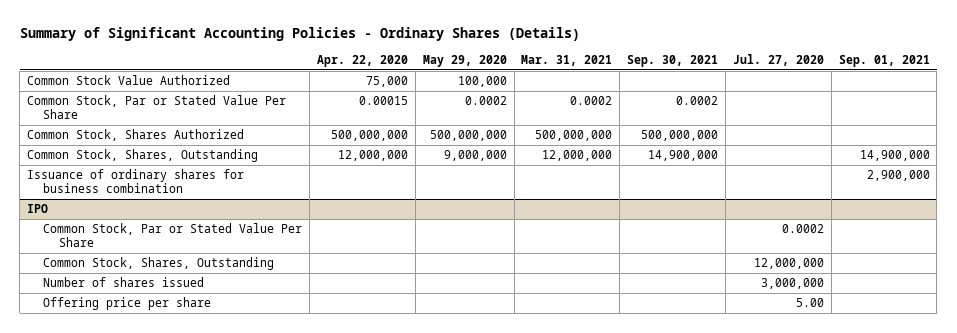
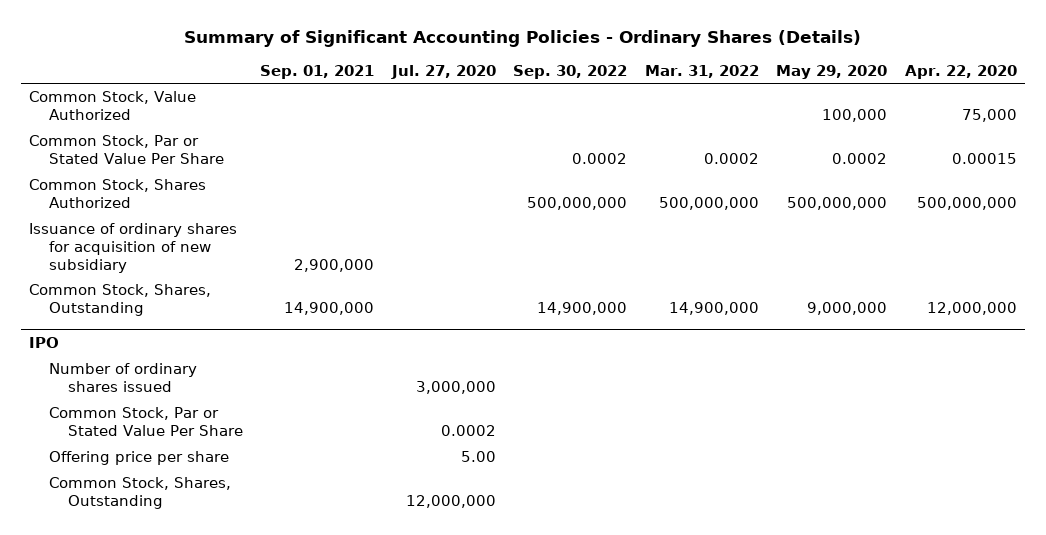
- | Apr. 22, 2020 | May 29, 2020 | Mar. 31, 2021 | Sep. 30, 2021 | Jul. 27, 2020 | Sep. 01, 2021
+ | Sep. 01, 2021 | Jul. 27, 2020 | Sep. 30, 2022 | Mar. 31, 2022 | May 29, 2020 | Apr. 22, 2020
- Common Stock Value Authorized | 75,000 | 100,000 | | | |
+ Common Stock, Value Authorized | | | | | 100,000 | 75,000
+ Issuance of ordinary shares for acquisition of new subsidiary | 2,900,000 | | | | |
- Issuance of ordinary shares for business combination | | | | | | 2,900,000
@ IPO
+ Number of ordinary shares issued | | 3,000,000 | | | |
- Number of shares issued | | | | | 3,000,000 |
moved down: Common Stock, Shares, Outstanding | | 12,000,000 | | | |

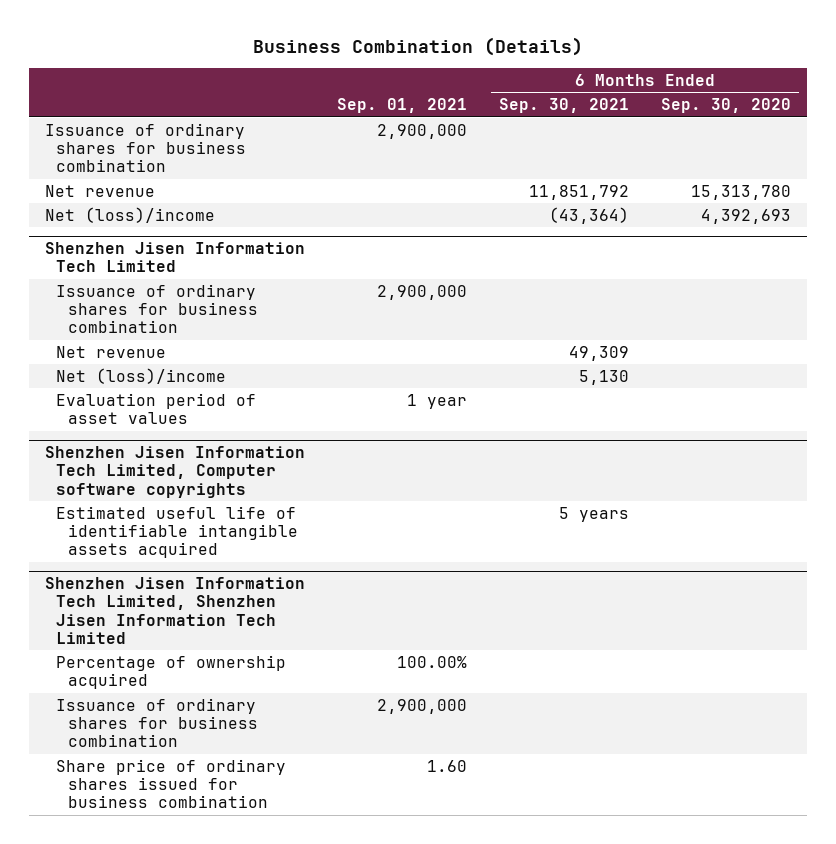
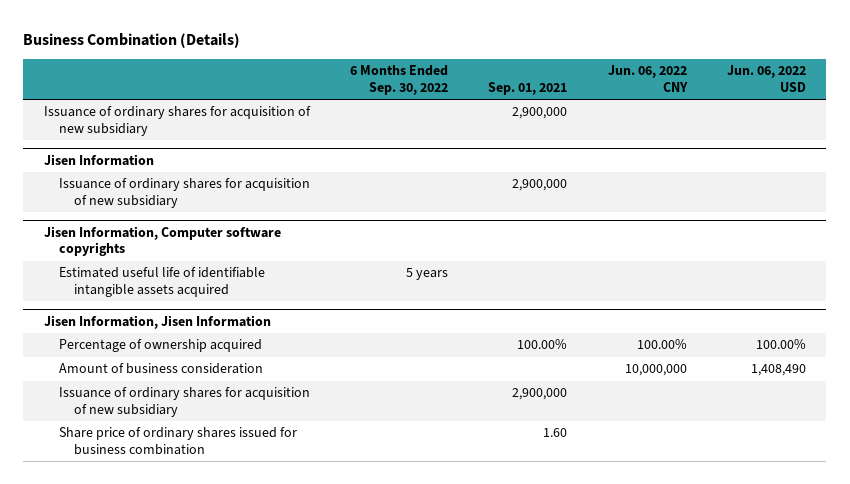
- | Sep. 01, 2021 | 6 Months Ended Sep. 30, 2021 | 6 Months Ended Sep. 30, 2020
+ | 6 Months Ended Sep. 30, 2022 | Sep. 01, 2021 | Jun. 06, 2022 CNY | Jun. 06, 2022 USD
- Issuance of ordinary shares for business combination | 2,900,000 | |
- Net revenue | | 11,851,792 | 15,313,780
- Net (loss)/income | | (43,364) | 4,392,693
- Shenzhen Jisen Information Tech Limited
- Issuance of ordinary shares for business combination | 2,900,000 | |
- Net revenue | | 49,309 |
- Net (loss)/income | | 5,130 |
- Evaluation period of asset values | 1 year | |
- Shenzhen Jisen Information Tech Limited, Computer software copyrights
+ Issuance of ordinary shares for acquisition of new subsidiary | | 2,900,000 | |
+ Jisen Information
+ Issuance of ordinary shares for acquisition of new subsidiary | | 2,900,000 | |
+ Jisen Information, Computer software copyrights
- Shenzhen Jisen Information Tech Limited, Shenzhen Jisen Information Tech Limited
+ Jisen Information, Jisen Information
- Issuance of ordinary shares for business combination | 2,900,000 | |
+ Amount of business consideration | | | 10,000,000 | 1,408,490
+ Issuance of ordinary shares for acquisition of new subsidiary | | 2,900,000 | |

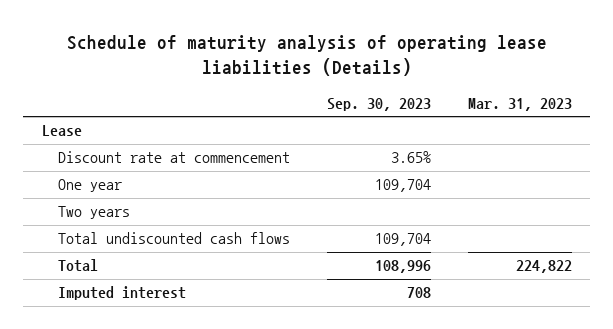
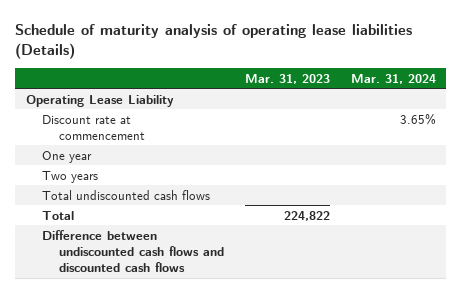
- | Sep. 30, 2023 | Mar. 31, 2023
+ | Mar. 31, 2023 | Mar. 31, 2024
- Lease
+ Operating Lease Liability
- Imputed interest | 708 |
+ Difference between undiscounted cash flows and discounted cash flows

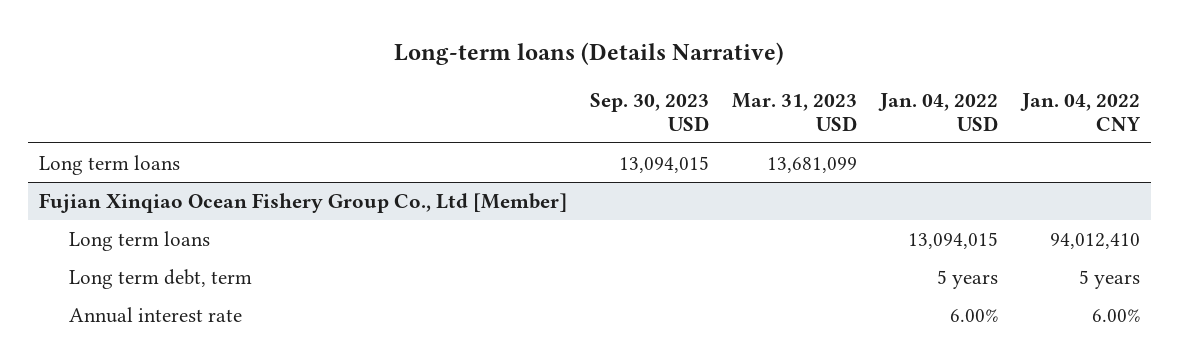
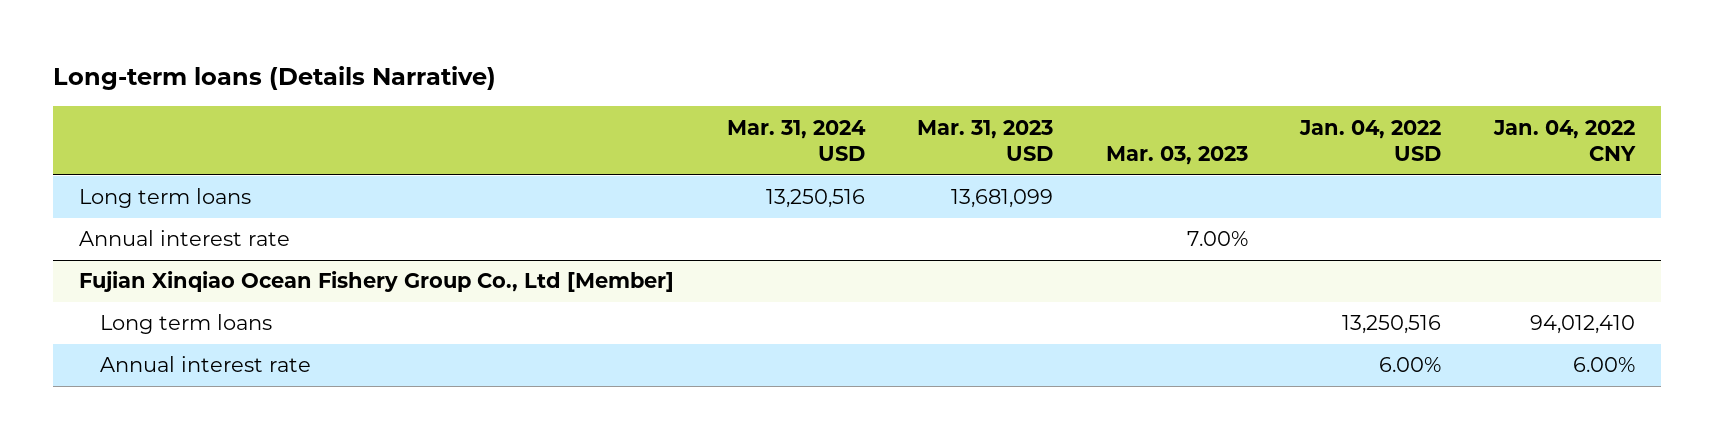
- | Sep. 30, 2023 USD | Mar. 31, 2023 USD | Jan. 04, 2022 USD | Jan. 04, 2022 CNY
+ | Mar. 31, 2024 USD | Mar. 31, 2023 USD | Mar. 03, 2023 | Jan. 04, 2022 USD | Jan. 04, 2022 CNY
+ Annual interest rate | | | 7.00% | |
@ Fujian Xinqiao Ocean Fishery Group Co., Ltd [Member]
- Long term loans | | | 13,094,015 | 94,012,410
- Long term debt, term | | | 5 years | 5 years
+ Long term loans | | | | 13,250,516 | 94,012,410

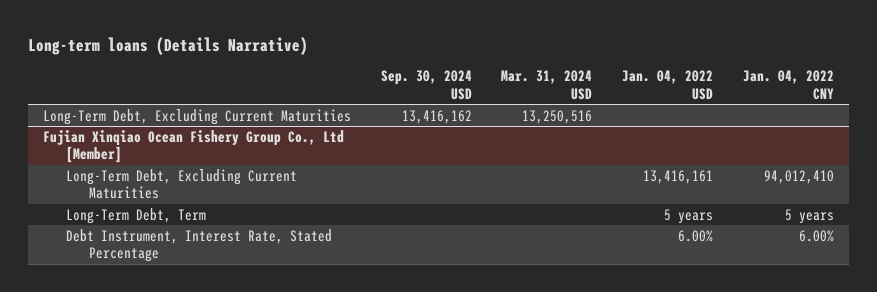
- | Mar. 31, 2024 USD | Mar. 31, 2023 USD | Mar. 03, 2023 | Jan. 04, 2022 USD | Jan. 04, 2022 CNY
+ | Sep. 30, 2024 USD | Mar. 31, 2024 USD | Jan. 04, 2022 USD | Jan. 04, 2022 CNY
- Long term loans | 13,250,516 | 13,681,099 | | |
- Annual interest rate | | | 7.00% | |
+ Long-Term Debt, Excluding Current Maturities | 13,416,162 | 13,250,516 | |
@ Fujian Xinqiao Ocean Fishery Group Co., Ltd [Member]
- Long term loans | | | | 13,250,516 | 94,012,410
- Annual interest rate | | | | 6.00% | 6.00%
+ Long-Term Debt, Excluding Current Maturities | | | 13,416,161 | 94,012,410
+ Long-Term Debt, Term | | | 5 years | 5 years
+ Debt Instrument, Interest Rate, Stated Percentage | | | 6.00% | 6.00%

